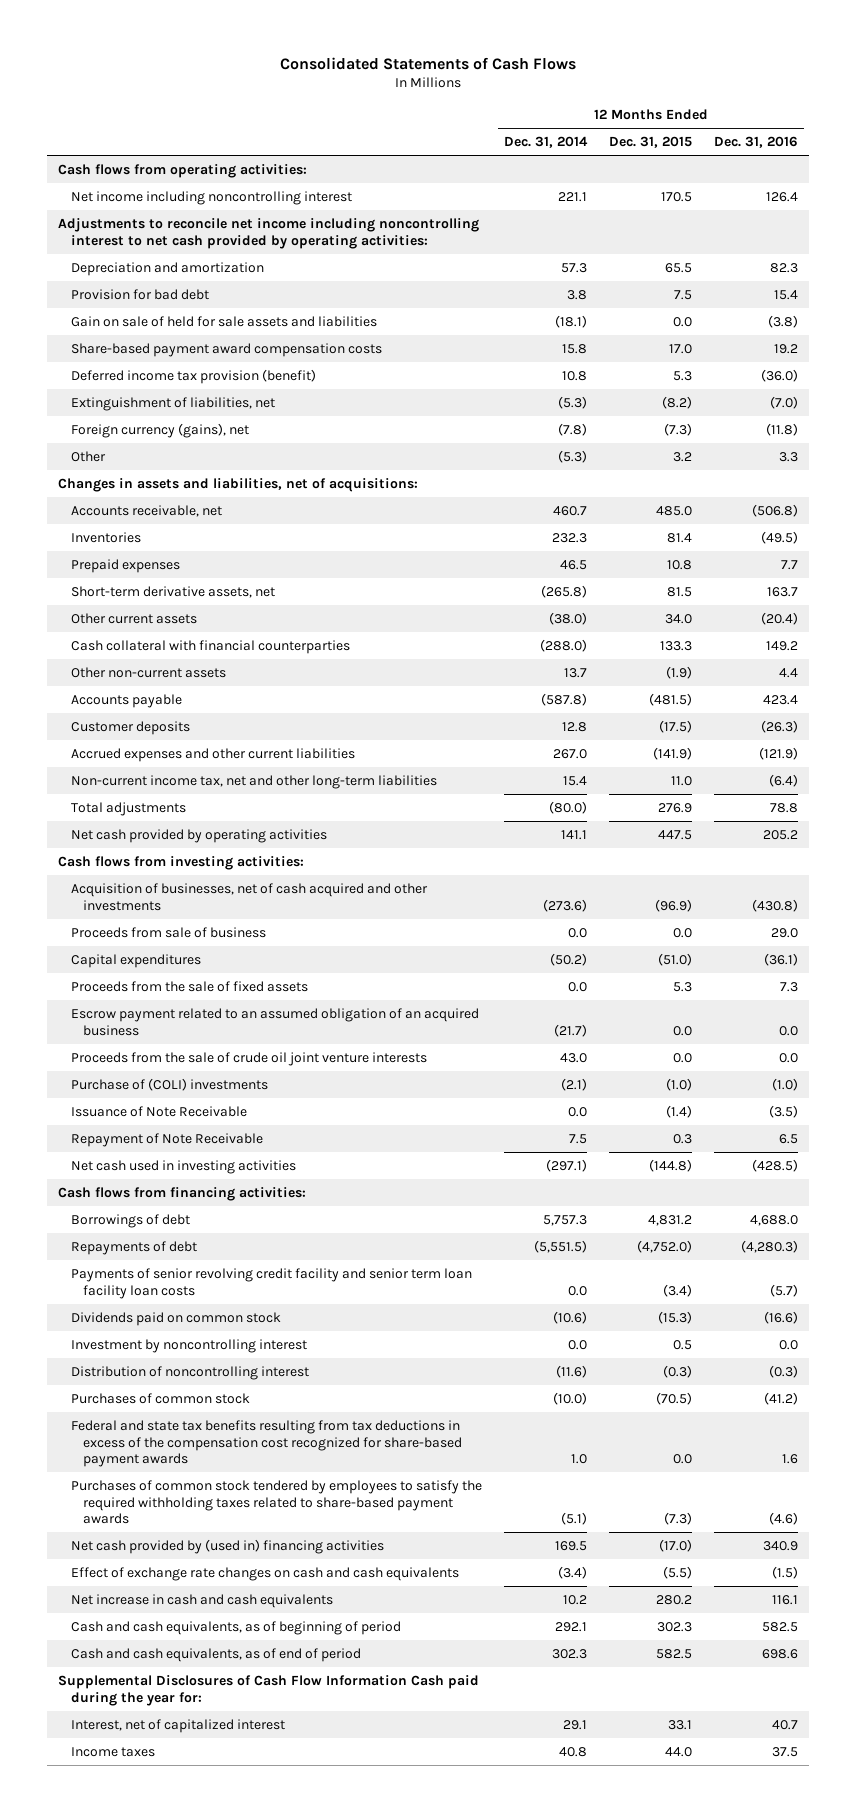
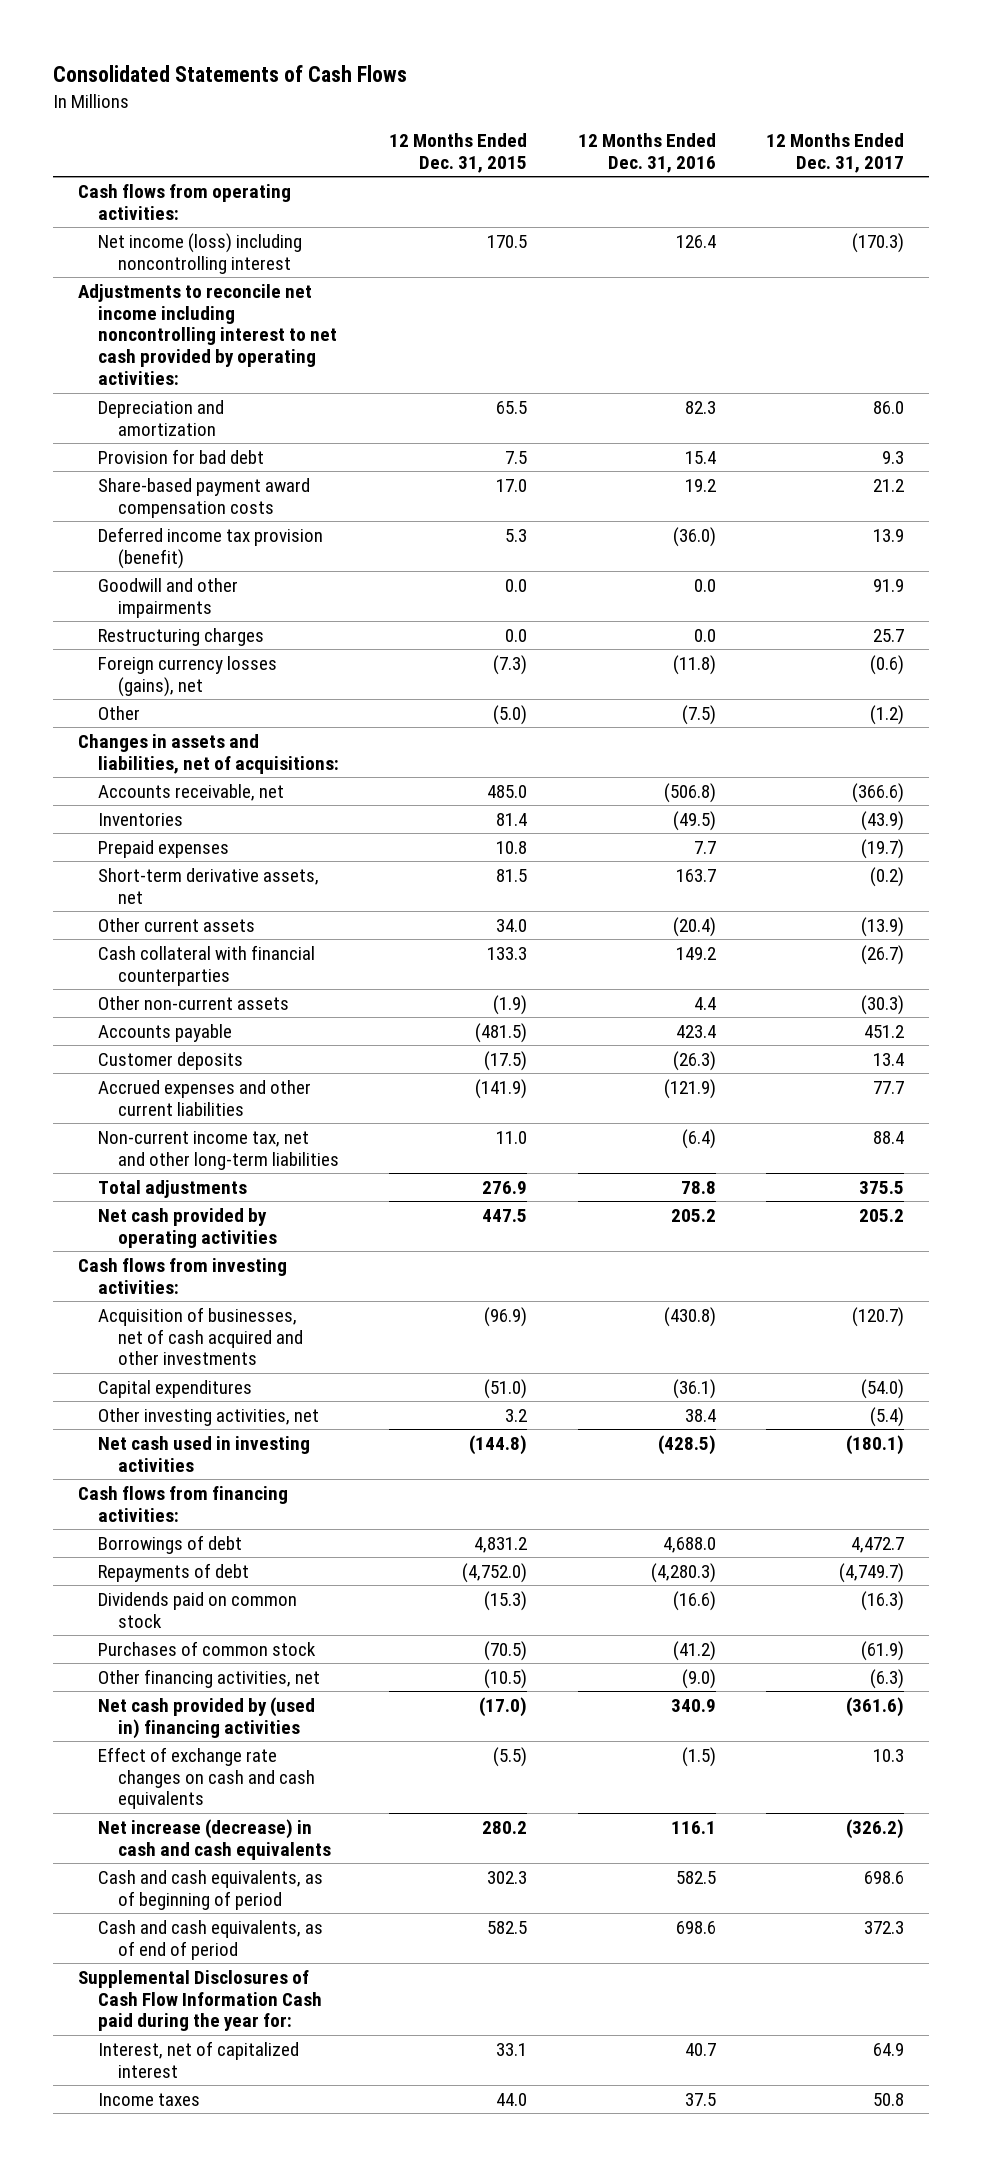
- | 12 Months Ended Dec. 31, 2014 | 12 Months Ended Dec. 31, 2015 | 12 Months Ended Dec. 31, 2016
+ | 12 Months Ended Dec. 31, 2015 | 12 Months Ended Dec. 31, 2016 | 12 Months Ended Dec. 31, 2017
- Net income including noncontrolling interest | 221.1 | 170.5 | 126.4
+ Net income (loss) including noncontrolling interest | 170.5 | 126.4 | (170.3)
- Gain on sale of held for sale assets and liabilities | (18.1) | 0.0 | (3.8)
- Extinguishment of liabilities, net | (5.3) | (8.2) | (7.0)
- Foreign currency (gains), net | (7.8) | (7.3) | (11.8)
- Other | (5.3) | 3.2 | 3.3
+ Goodwill and other impairments | 0.0 | 0.0 | 91.9
+ Restructuring charges | 0.0 | 0.0 | 25.7
+ Foreign currency losses (gains), net | (7.3) | (11.8) | (0.6)
+ Other | (5.0) | (7.5) | (1.2)
- Proceeds from sale of business | 0.0 | 0.0 | 29.0
- Proceeds from the sale of fixed assets | 0.0 | 5.3 | 7.3
- Escrow payment related to an assumed obligation of an acquired business | (21.7) | 0.0 | 0.0
- Proceeds from the sale of crude oil joint venture interests | 43.0 | 0.0 | 0.0
- Purchase of (COLI) investments | (2.1) | (1.0) | (1.0)
- Issuance of Note Receivable | 0.0 | (1.4) | (3.5)
- Repayment of Note Receivable | 7.5 | 0.3 | 6.5
+ Other investing activities, net | 3.2 | 38.4 | (5.4)
- Payments of senior revolving credit facility and senior term loan facility loan costs | 0.0 | (3.4) | (5.7)
- Investment by noncontrolling interest | 0.0 | 0.5 | 0.0
- Distribution of noncontrolling interest | (11.6) | (0.3) | (0.3)
- Federal and state tax benefits resulting from tax deductions in excess of the compensation cost recognized for share-based payment awards | 1.0 | 0.0 | 1.6
- Purchases of common stock tendered by employees to satisfy the required withholding taxes related to share-based payment awards | (5.1) | (7.3) | (4.6)
+ Other financing activities, net | (10.5) | (9.0) | (6.3)
- Net increase in cash and cash equivalents | 10.2 | 280.2 | 116.1
+ Net increase (decrease) in cash and cash equivalents | 280.2 | 116.1 | (326.2)

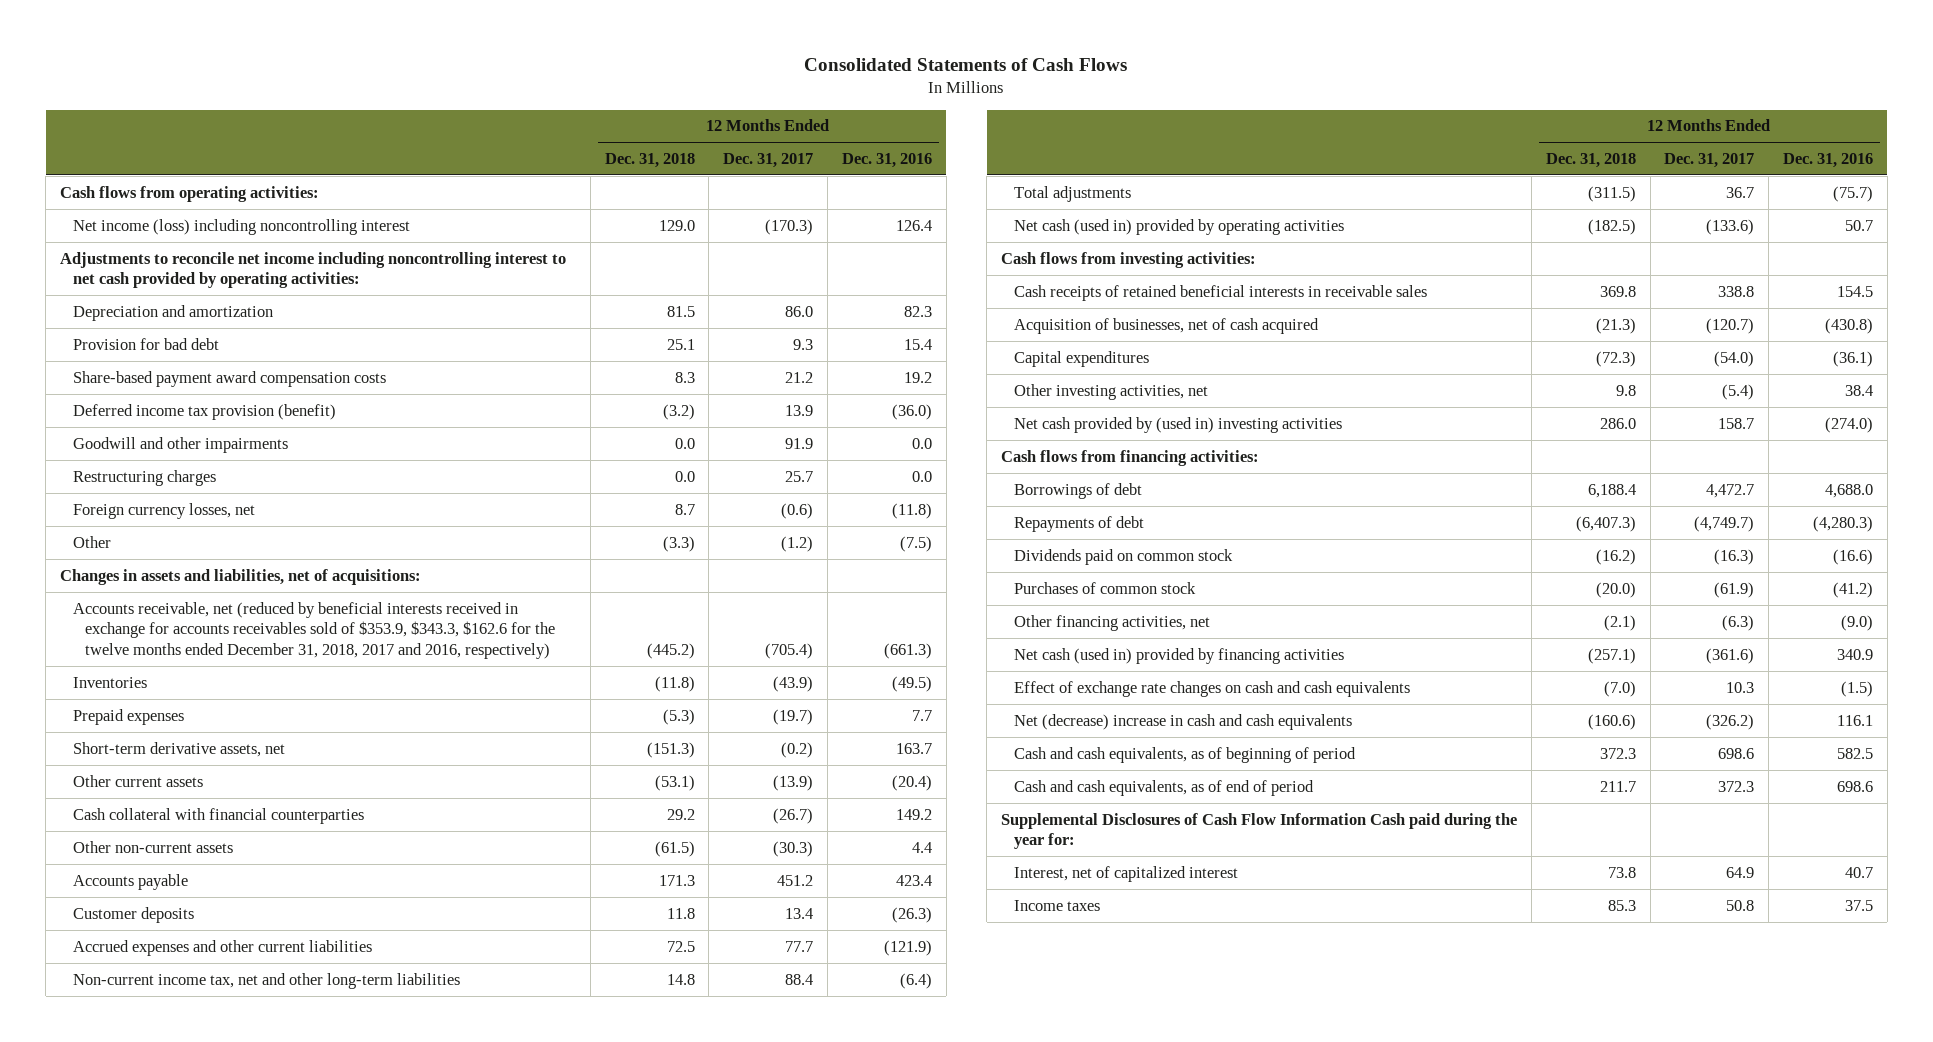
- | 12 Months Ended Dec. 31, 2015 | 12 Months Ended Dec. 31, 2016 | 12 Months Ended Dec. 31, 2017
+ | 12 Months Ended Dec. 31, 2018 | 12 Months Ended Dec. 31, 2017 | 12 Months Ended Dec. 31, 2016
- Foreign currency losses (gains), net | (7.3) | (11.8) | (0.6)
+ Foreign currency losses, net | 8.7 | (0.6) | (11.8)
- Accounts receivable, net | 485.0 | (506.8) | (366.6)
+ Accounts receivable, net (reduced by beneficial interests received in exchange for accounts receivables sold of $353.9, $343.3, $162.6 for the twelve months ended December 31, 2018, 2017 and 2016, respectively) | (445.2) | (705.4) | (661.3)
- Total adjustments | 276.9 | 78.8 | 375.5
- Net cash provided by operating activities | 447.5 | 205.2 | 205.2
+ Total adjustments | (311.5) | 36.7 | (75.7)
+ Net cash (used in) provided by operating activities | (182.5) | (133.6) | 50.7
- Acquisition of businesses, net of cash acquired and other investments | (96.9) | (430.8) | (120.7)
+ Cash receipts of retained beneficial interests in receivable sales | 369.8 | 338.8 | 154.5
+ Acquisition of businesses, net of cash acquired | (21.3) | (120.7) | (430.8)
- Net cash used in investing activities | (144.8) | (428.5) | (180.1)
+ Net cash provided by (used in) investing activities | 286.0 | 158.7 | (274.0)
- Net cash provided by (used in) financing activities | (17.0) | 340.9 | (361.6)
+ Net cash (used in) provided by financing activities | (257.1) | (361.6) | 340.9
- Net increase (decrease) in cash and cash equivalents | 280.2 | 116.1 | (326.2)
+ Net (decrease) increase in cash and cash equivalents | (160.6) | (326.2) | 116.1

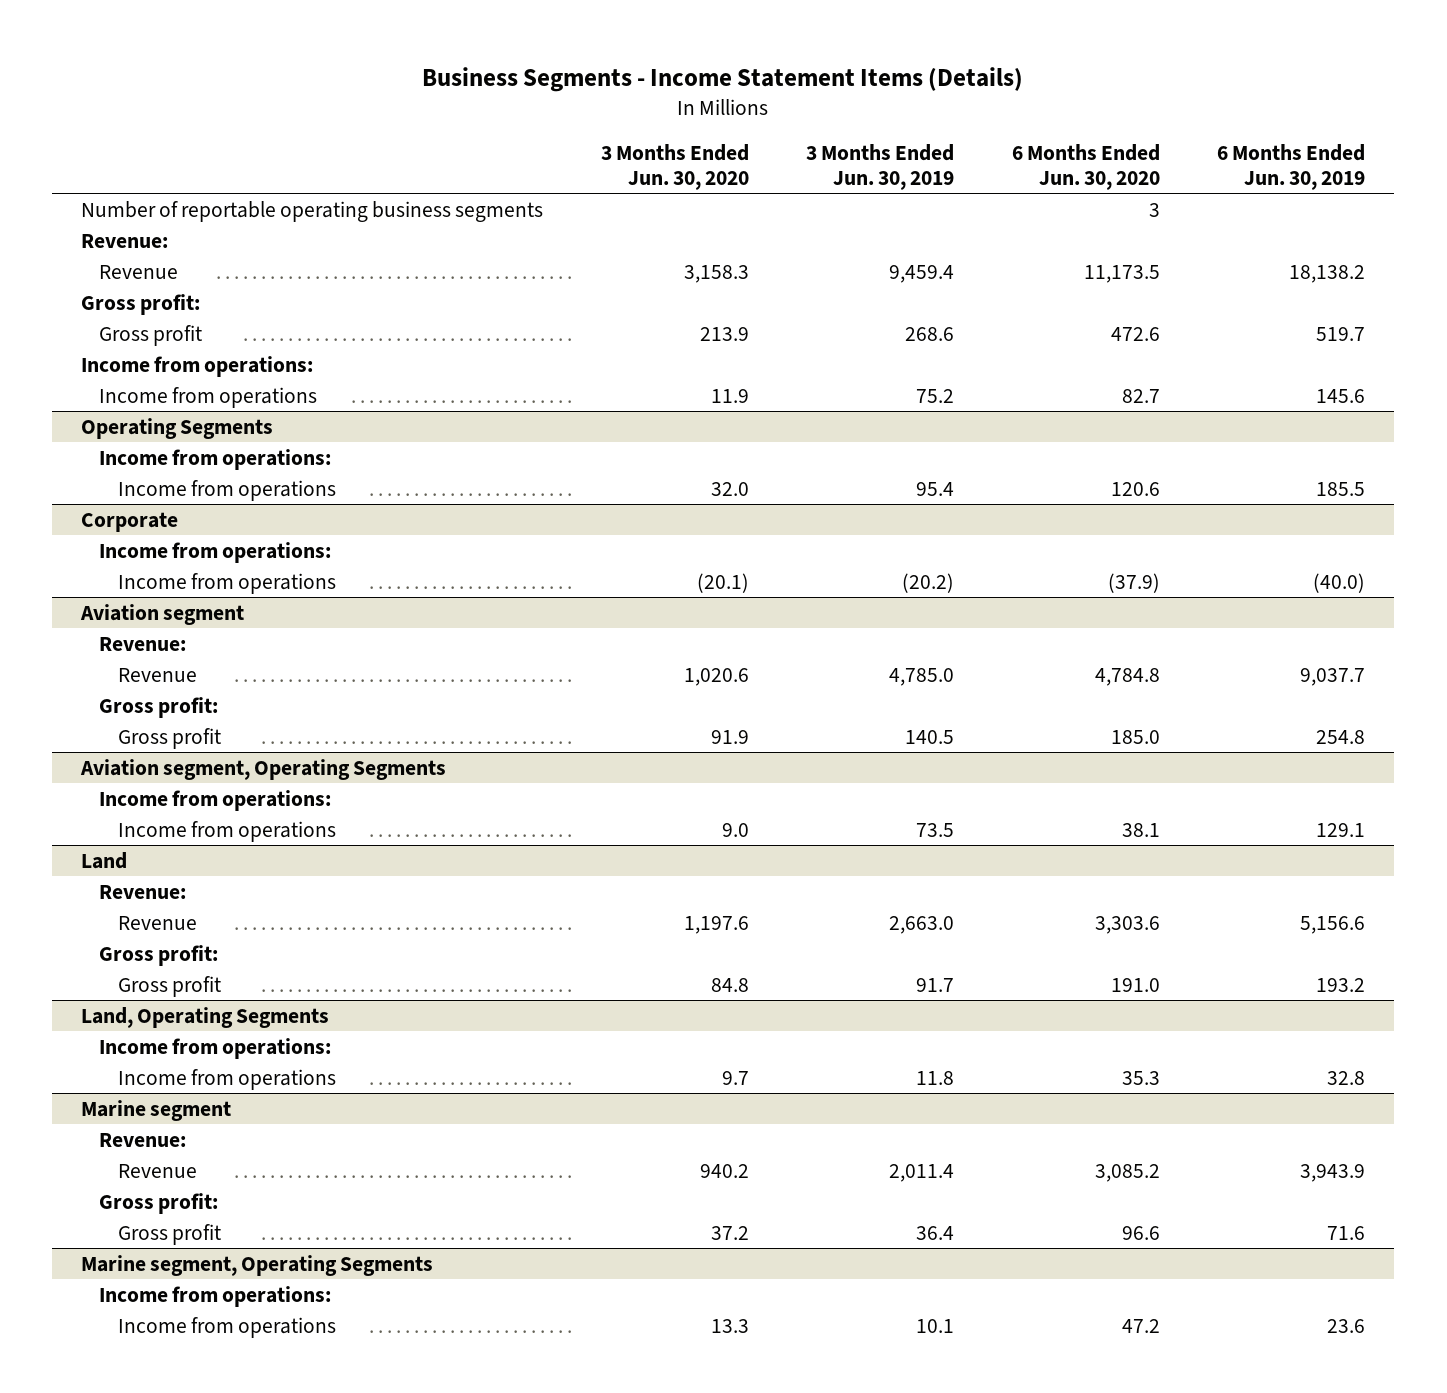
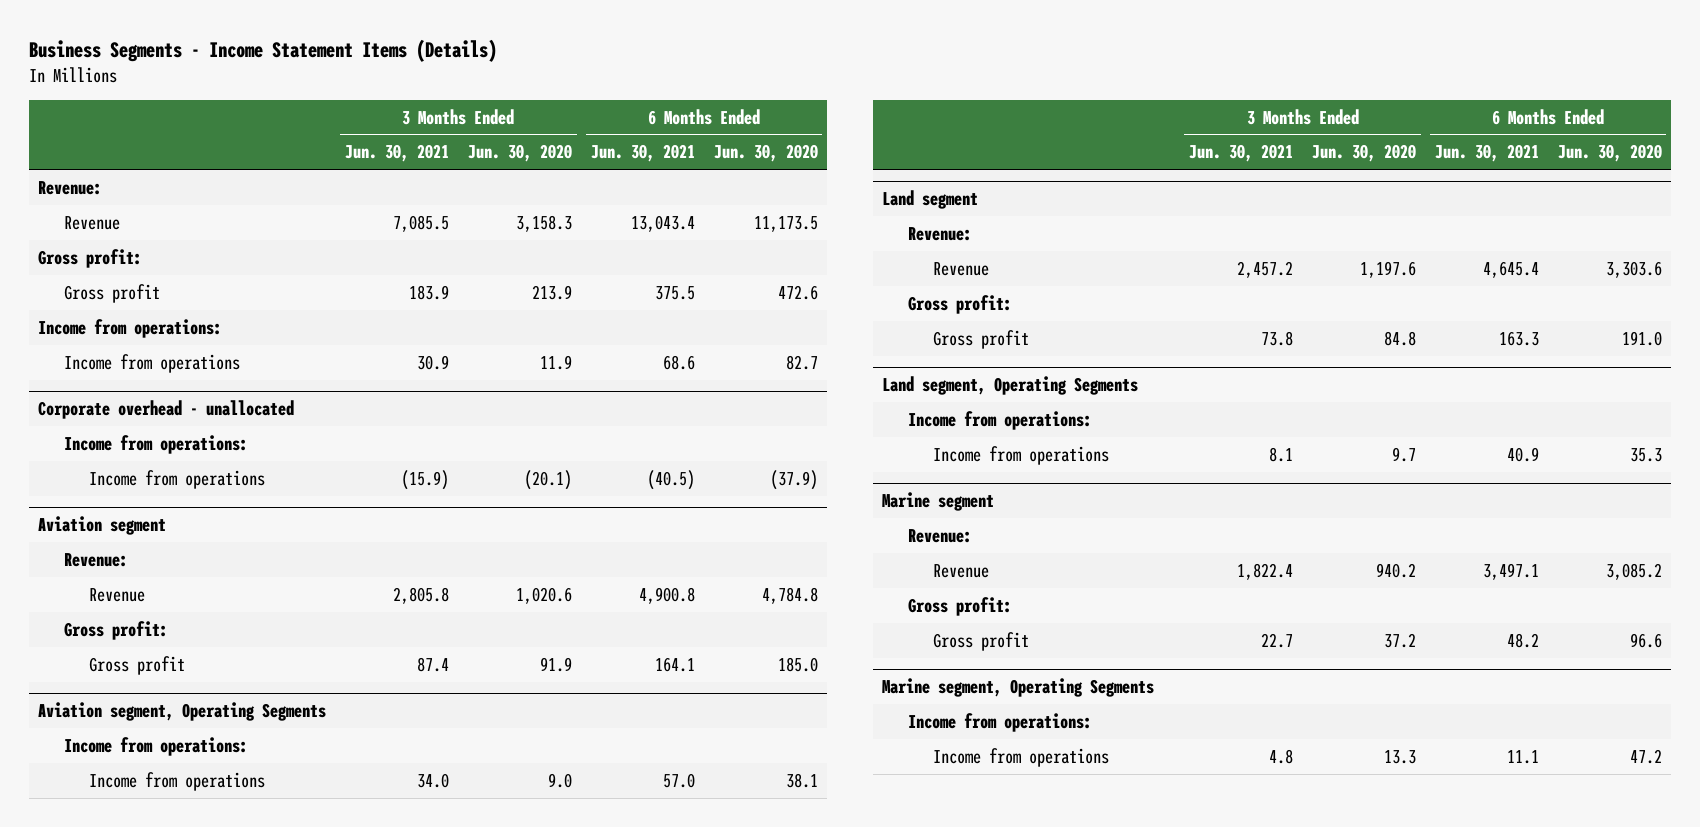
- | 3 Months Ended Jun. 30, 2020 | 3 Months Ended Jun. 30, 2019 | 6 Months Ended Jun. 30, 2020 | 6 Months Ended Jun. 30, 2019
+ | 3 Months Ended Jun. 30, 2021 | 3 Months Ended Jun. 30, 2020 | 6 Months Ended Jun. 30, 2021 | 6 Months Ended Jun. 30, 2020
- Number of reportable operating business segments | | | 3 |
- Operating Segments
- Income from operations:
- Income from operations | 32.0 | 95.4 | 120.6 | 185.5
- Corporate
+ Corporate overhead - unallocated
- Land
+ Land segment
- Land, Operating Segments
+ Land segment, Operating Segments

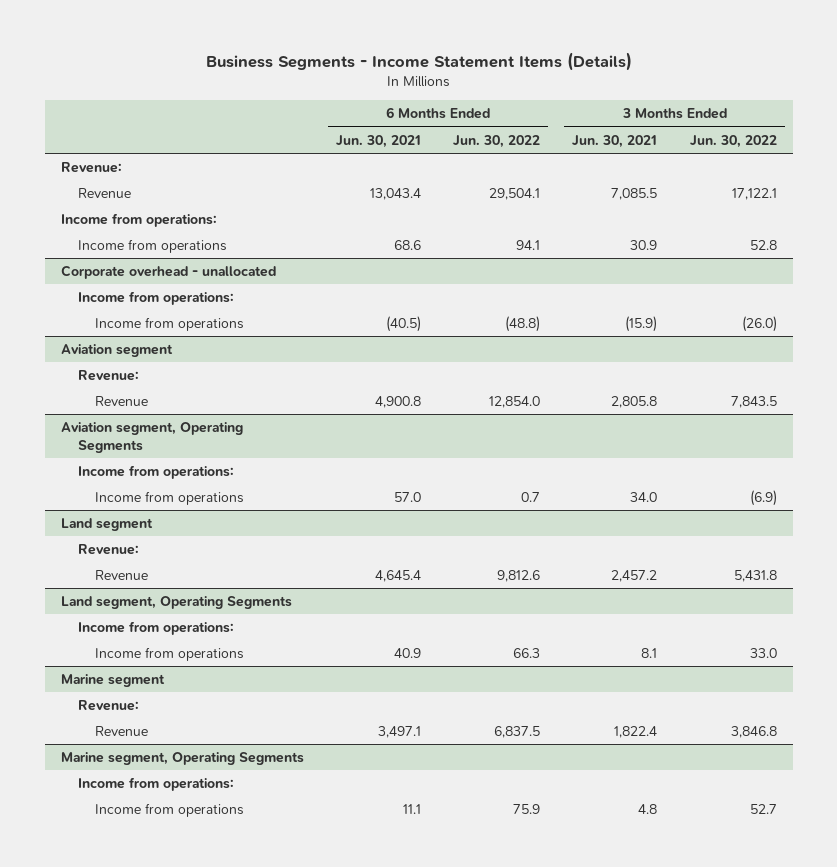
- | 3 Months Ended Jun. 30, 2021 | 3 Months Ended Jun. 30, 2020 | 6 Months Ended Jun. 30, 2021 | 6 Months Ended Jun. 30, 2020
+ | 6 Months Ended Jun. 30, 2021 | 6 Months Ended Jun. 30, 2022 | 3 Months Ended Jun. 30, 2021 | 3 Months Ended Jun. 30, 2022
- Gross profit:
- Gross profit | 183.9 | 213.9 | 375.5 | 472.6
@ Aviation segment
- Gross profit:
- Gross profit | 87.4 | 91.9 | 164.1 | 185.0
@ Land segment
- Gross profit:
- Gross profit | 73.8 | 84.8 | 163.3 | 191.0
@ Marine segment
- Gross profit:
- Gross profit | 22.7 | 37.2 | 48.2 | 96.6

